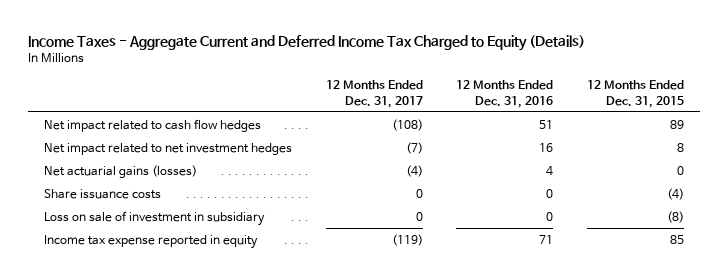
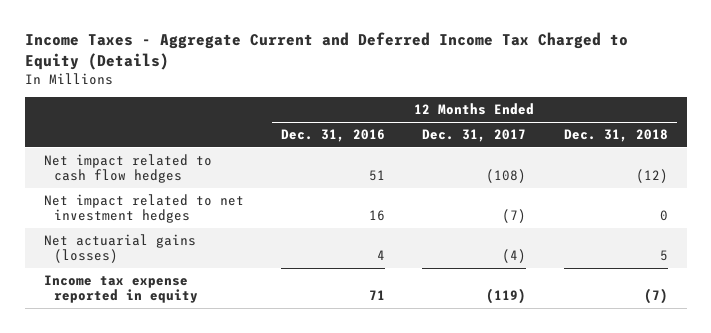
- | 12 Months Ended Dec. 31, 2017 | 12 Months Ended Dec. 31, 2016 | 12 Months Ended Dec. 31, 2015
+ | 12 Months Ended Dec. 31, 2016 | 12 Months Ended Dec. 31, 2017 | 12 Months Ended Dec. 31, 2018
- Share issuance costs | 0 | 0 | (4)
- Loss on sale of investment in subsidiary | 0 | 0 | (8)

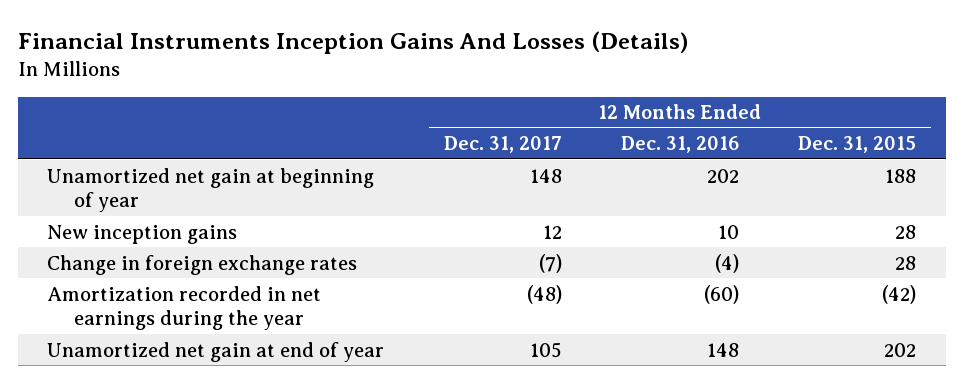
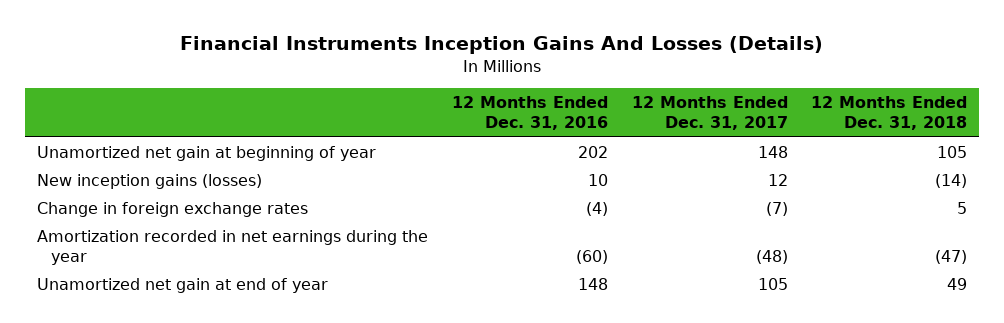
- | 12 Months Ended Dec. 31, 2017 | 12 Months Ended Dec. 31, 2016 | 12 Months Ended Dec. 31, 2015
+ | 12 Months Ended Dec. 31, 2016 | 12 Months Ended Dec. 31, 2017 | 12 Months Ended Dec. 31, 2018
- New inception gains | 12 | 10 | 28
+ New inception gains (losses) | 10 | 12 | (14)

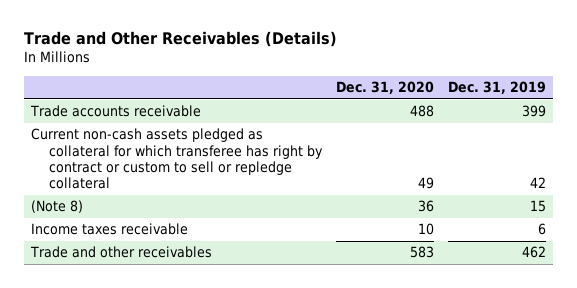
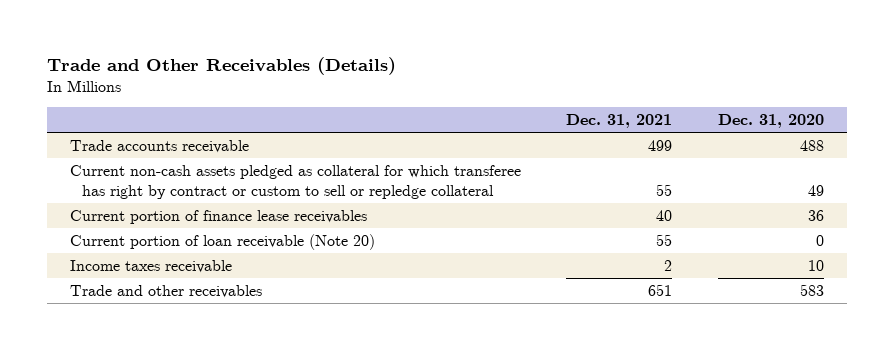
- | Dec. 31, 2020 | Dec. 31, 2019
+ | Dec. 31, 2021 | Dec. 31, 2020
- (Note 8) | 36 | 15
+ Current portion of finance lease receivables | 40 | 36
+ Current portion of loan receivable (Note 20) | 55 | 0

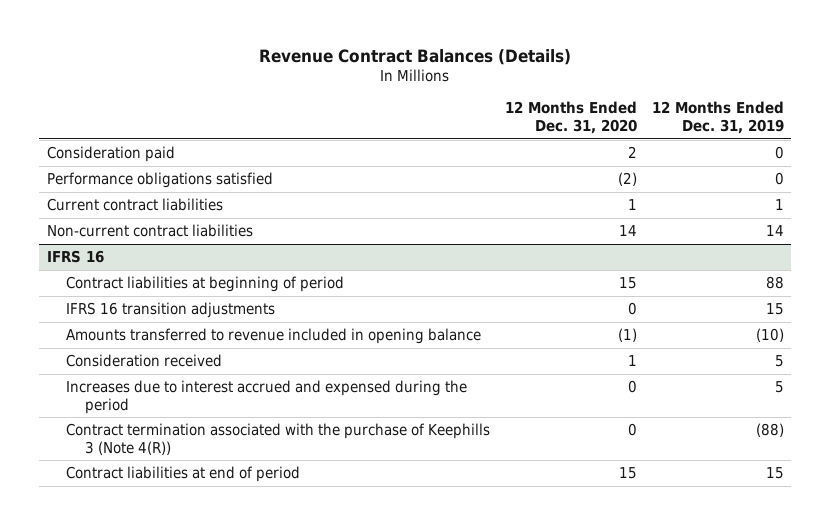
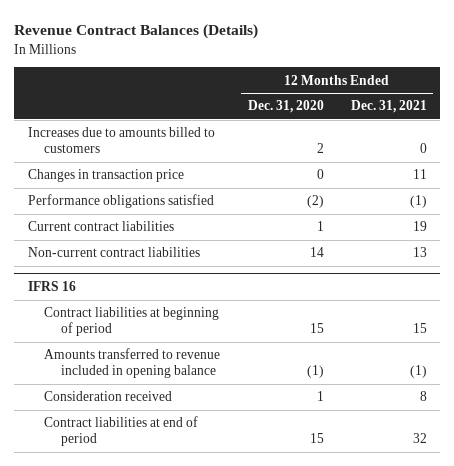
- | 12 Months Ended Dec. 31, 2020 | 12 Months Ended Dec. 31, 2019
+ | 12 Months Ended Dec. 31, 2020 | 12 Months Ended Dec. 31, 2021
- Consideration paid | 2 | 0
+ Increases due to amounts billed to customers | 2 | 0
+ Changes in transaction price | 0 | 11
@ IFRS 16
- IFRS 16 transition adjustments | 0 | 15
- Increases due to interest accrued and expensed during the period | 0 | 5
- Contract termination associated with the purchase of Keephills 3 (Note 4(R)) | 0 | (88)

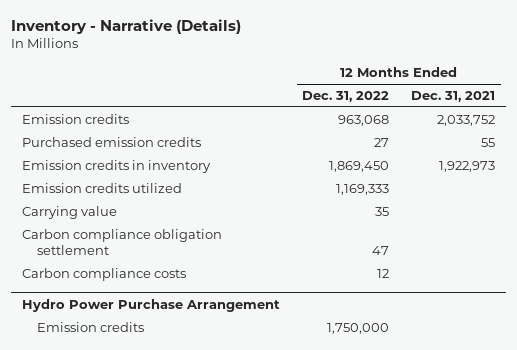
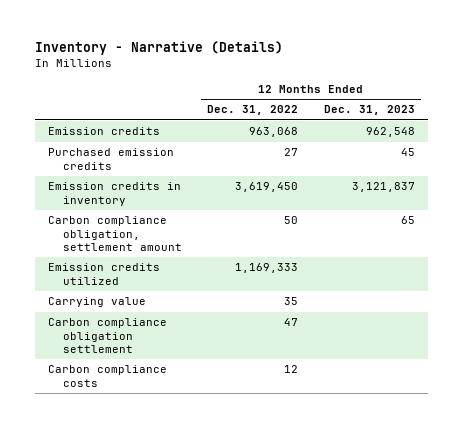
- | 12 Months Ended Dec. 31, 2022 | 12 Months Ended Dec. 31, 2021
+ | 12 Months Ended Dec. 31, 2022 | 12 Months Ended Dec. 31, 2023
- Emission credits in inventory | 1,869,450 | 1,922,973
+ Emission credits in inventory | 3,619,450 | 3,121,837
+ Carbon compliance obligation, settlement amount | 50 | 65
- Hydro Power Purchase Arrangement
- Emission credits | 1,750,000 |

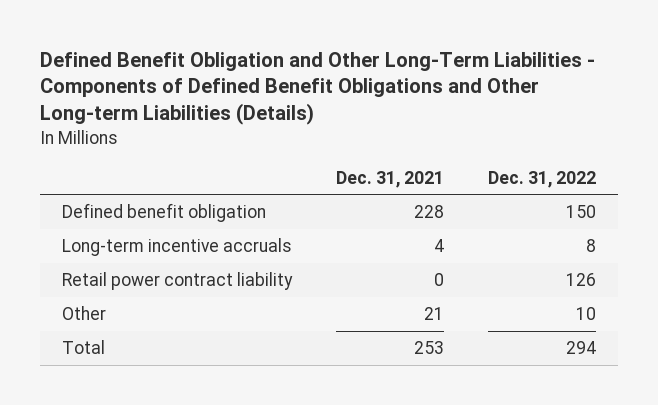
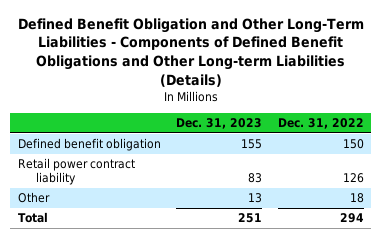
- | Dec. 31, 2021 | Dec. 31, 2022
+ | Dec. 31, 2023 | Dec. 31, 2022
- Long-term incentive accruals | 4 | 8
- Other | 21 | 10
+ Other | 13 | 18

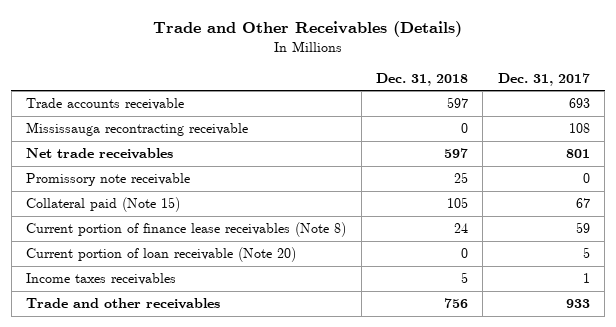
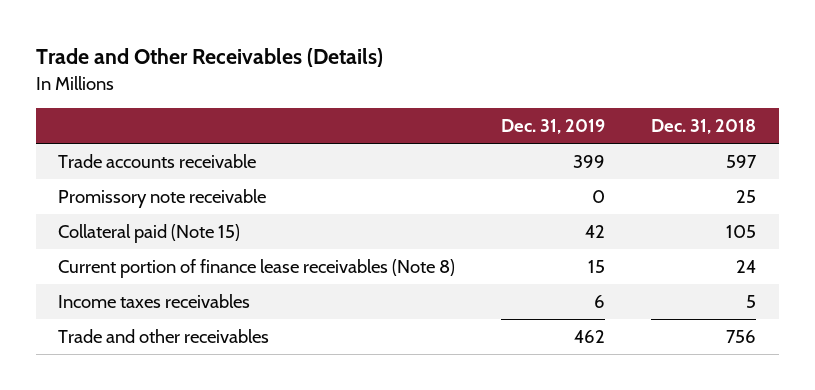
- | Dec. 31, 2018 | Dec. 31, 2017
+ | Dec. 31, 2019 | Dec. 31, 2018
- Mississauga recontracting receivable | 0 | 108
- Net trade receivables | 597 | 801
- Current portion of loan receivable (Note 20) | 0 | 5

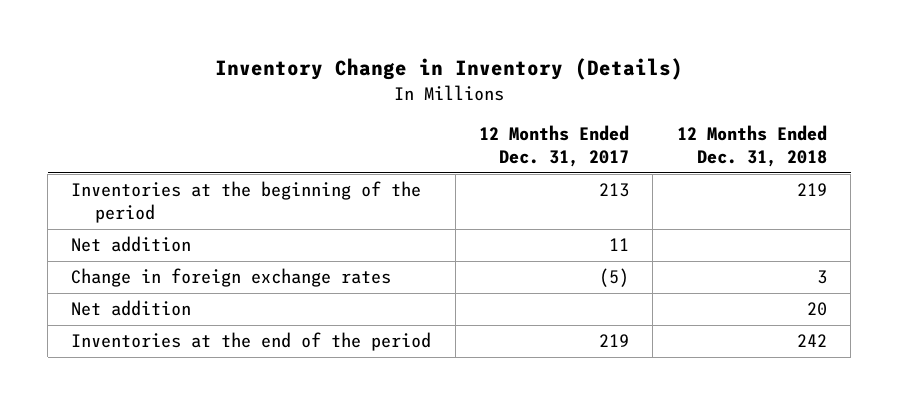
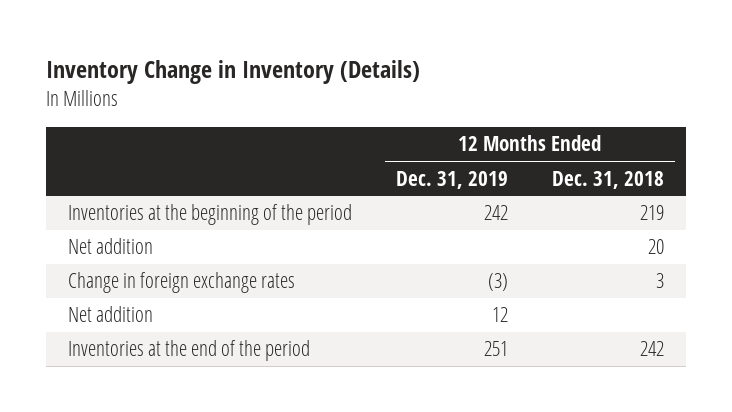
- | 12 Months Ended Dec. 31, 2017 | 12 Months Ended Dec. 31, 2018
+ | 12 Months Ended Dec. 31, 2019 | 12 Months Ended Dec. 31, 2018
moved down: Change in foreign exchange rates | (3) | 3
moved down: Net addition | 12 |

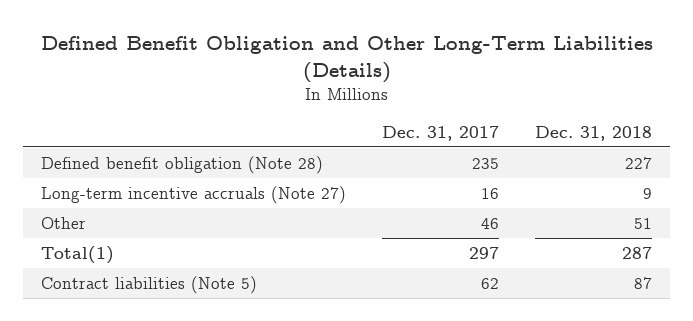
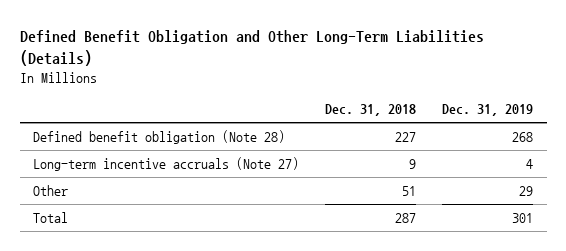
- | Dec. 31, 2017 | Dec. 31, 2018
+ | Dec. 31, 2018 | Dec. 31, 2019
- Total(1) | 297 | 287
- Contract liabilities (Note 5) | 62 | 87
+ Total | 287 | 301

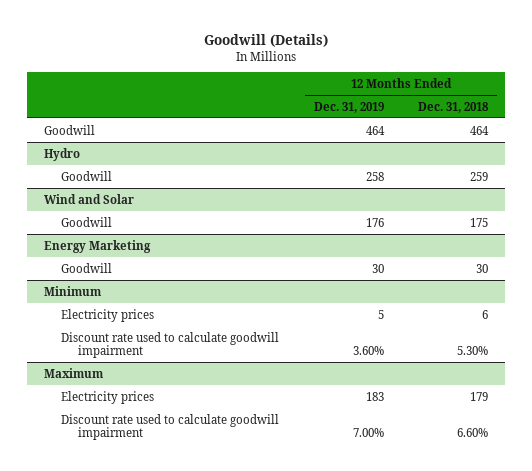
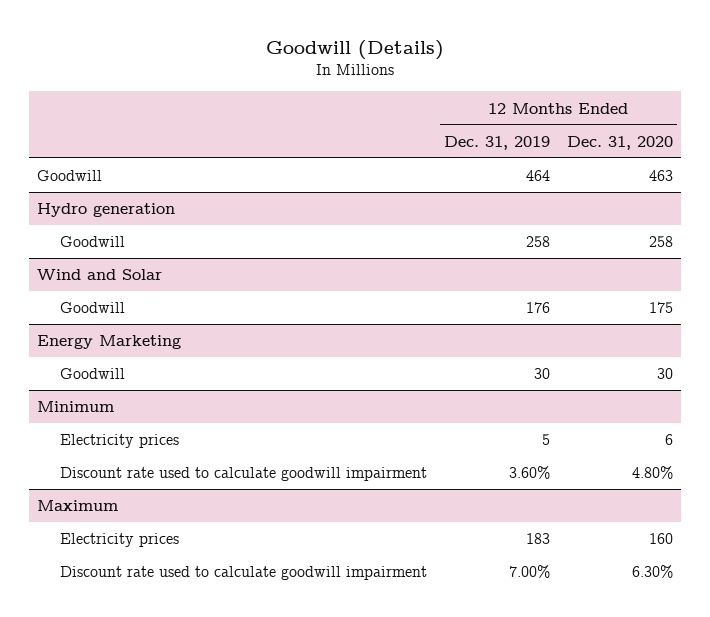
- | 12 Months Ended Dec. 31, 2019 | 12 Months Ended Dec. 31, 2018
+ | 12 Months Ended Dec. 31, 2019 | 12 Months Ended Dec. 31, 2020
- Hydro
+ Hydro generation

